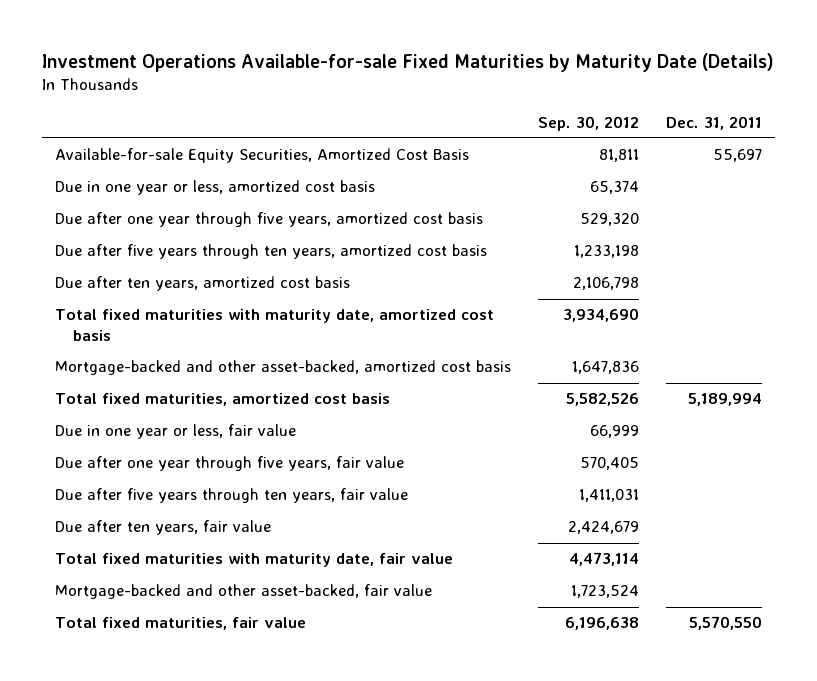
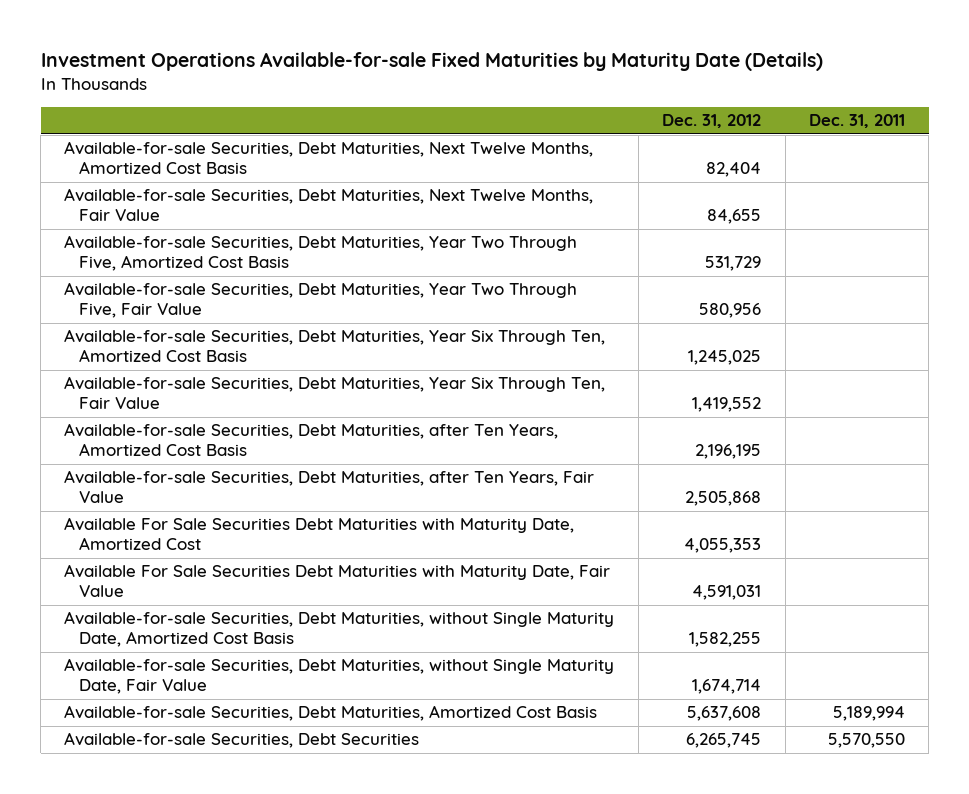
- | Sep. 30, 2012 | Dec. 31, 2011
+ | Dec. 31, 2012 | Dec. 31, 2011
- Available-for-sale Equity Securities, Amortized Cost Basis | 81,811 | 55,697
- Due in one year or less, amortized cost basis | 65,374 |
- Due after one year through five years, amortized cost basis | 529,320 |
- Due after five years through ten years, amortized cost basis | 1,233,198 |
- Due after ten years, amortized cost basis | 2,106,798 |
- Total fixed maturities with maturity date, amortized cost basis | 3,934,690 |
- Mortgage-backed and other asset-backed, amortized cost basis | 1,647,836 |
- Total fixed maturities, amortized cost basis | 5,582,526 | 5,189,994
- Due in one year or less, fair value | 66,999 |
- Due after one year through five years, fair value | 570,405 |
- Due after five years through ten years, fair value | 1,411,031 |
- Due after ten years, fair value | 2,424,679 |
- Total fixed maturities with maturity date, fair value | 4,473,114 |
- Mortgage-backed and other asset-backed, fair value | 1,723,524 |
- Total fixed maturities, fair value | 6,196,638 | 5,570,550
+ Available-for-sale Securities, Debt Maturities, Next Twelve Months, Amortized Cost Basis | 82,404 |
+ Available-for-sale Securities, Debt Maturities, Next Twelve Months, Fair Value | 84,655 |
+ Available-for-sale Securities, Debt Maturities, Year Two Through Five, Amortized Cost Basis | 531,729 |
+ Available-for-sale Securities, Debt Maturities, Year Two Through Five, Fair Value | 580,956 |
+ Available-for-sale Securities, Debt Maturities, Year Six Through Ten, Amortized Cost Basis | 1,245,025 |
+ Available-for-sale Securities, Debt Maturities, Year Six Through Ten, Fair Value | 1,419,552 |
+ Available-for-sale Securities, Debt Maturities, after Ten Years, Amortized Cost Basis | 2,196,195 |
+ Available-for-sale Securities, Debt Maturities, after Ten Years, Fair Value | 2,505,868 |
+ Available For Sale Securities Debt Maturities with Maturity Date, Amortized Cost | 4,055,353 |
+ Available For Sale Securities Debt Maturities with Maturity Date, Fair Value | 4,591,031 |
+ Available-for-sale Securities, Debt Maturities, without Single Maturity Date, Amortized Cost Basis | 1,582,255 |
+ Available-for-sale Securities, Debt Maturities, without Single Maturity Date, Fair Value | 1,674,714 |
+ Available-for-sale Securities, Debt Maturities, Amortized Cost Basis | 5,637,608 | 5,189,994
+ Available-for-sale Securities, Debt Securities | 6,265,745 | 5,570,550

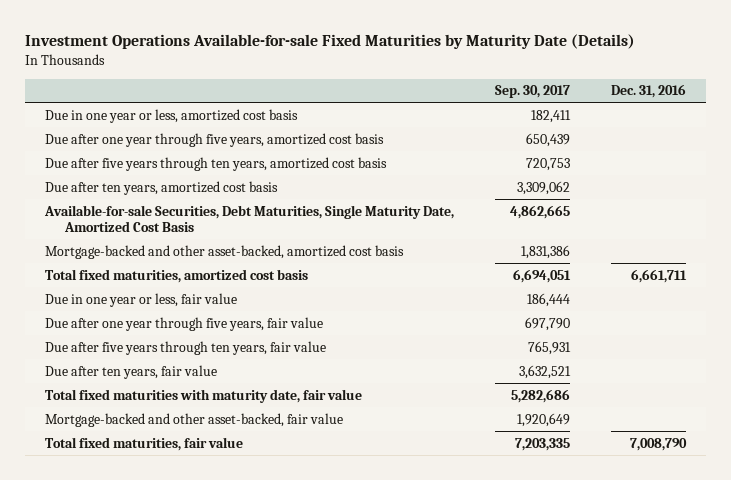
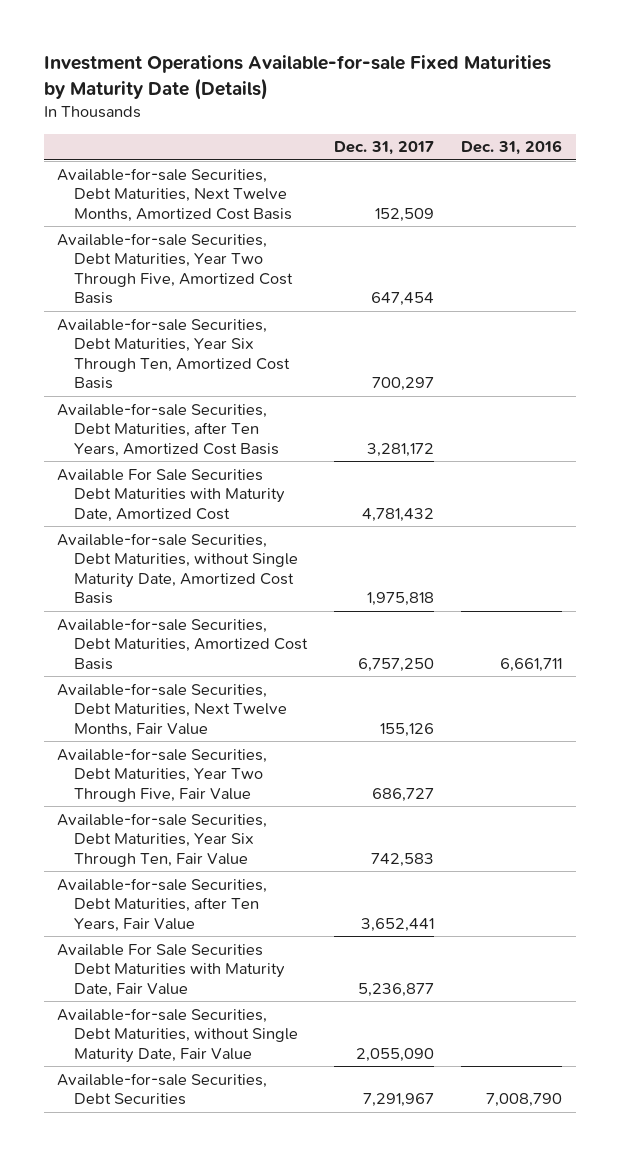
- | Sep. 30, 2017 | Dec. 31, 2016
+ | Dec. 31, 2017 | Dec. 31, 2016
- Due in one year or less, amortized cost basis | 182,411 |
- Due after one year through five years, amortized cost basis | 650,439 |
- Due after five years through ten years, amortized cost basis | 720,753 |
- Due after ten years, amortized cost basis | 3,309,062 |
- Available-for-sale Securities, Debt Maturities, Single Maturity Date, Amortized Cost Basis | 4,862,665 |
- Mortgage-backed and other asset-backed, amortized cost basis | 1,831,386 |
- Total fixed maturities, amortized cost basis | 6,694,051 | 6,661,711
- Due in one year or less, fair value | 186,444 |
- Due after one year through five years, fair value | 697,790 |
- Due after five years through ten years, fair value | 765,931 |
- Due after ten years, fair value | 3,632,521 |
- Total fixed maturities with maturity date, fair value | 5,282,686 |
- Mortgage-backed and other asset-backed, fair value | 1,920,649 |
- Total fixed maturities, fair value | 7,203,335 | 7,008,790
+ Available-for-sale Securities, Debt Maturities, Next Twelve Months, Amortized Cost Basis | 152,509 |
+ Available-for-sale Securities, Debt Maturities, Year Two Through Five, Amortized Cost Basis | 647,454 |
+ Available-for-sale Securities, Debt Maturities, Year Six Through Ten, Amortized Cost Basis | 700,297 |
+ Available-for-sale Securities, Debt Maturities, after Ten Years, Amortized Cost Basis | 3,281,172 |
+ Available For Sale Securities Debt Maturities with Maturity Date, Amortized Cost | 4,781,432 |
+ Available-for-sale Securities, Debt Maturities, without Single Maturity Date, Amortized Cost Basis | 1,975,818 |
+ Available-for-sale Securities, Debt Maturities, Amortized Cost Basis | 6,757,250 | 6,661,711
+ Available-for-sale Securities, Debt Maturities, Next Twelve Months, Fair Value | 155,126 |
+ Available-for-sale Securities, Debt Maturities, Year Two Through Five, Fair Value | 686,727 |
+ Available-for-sale Securities, Debt Maturities, Year Six Through Ten, Fair Value | 742,583 |
+ Available-for-sale Securities, Debt Maturities, after Ten Years, Fair Value | 3,652,441 |
+ Available For Sale Securities Debt Maturities with Maturity Date, Fair Value | 5,236,877 |
+ Available-for-sale Securities, Debt Maturities, without Single Maturity Date, Fair Value | 2,055,090 |
+ Available-for-sale Securities, Debt Securities | 7,291,967 | 7,008,790

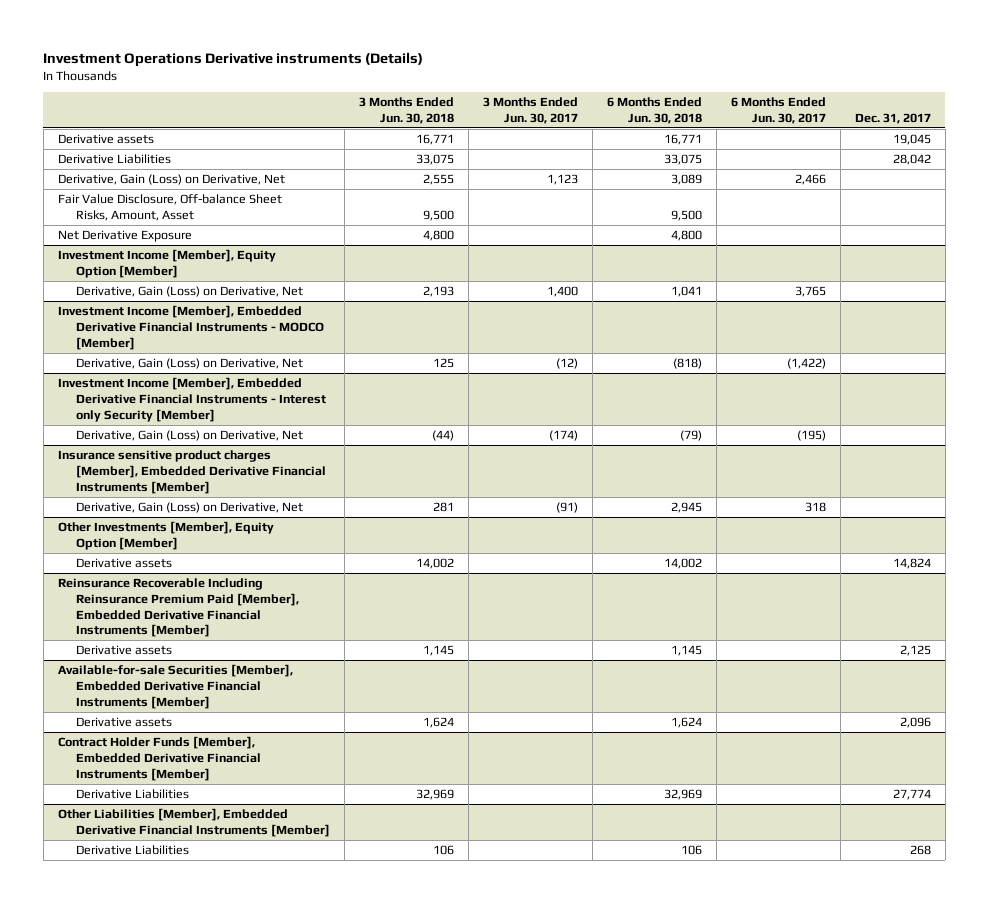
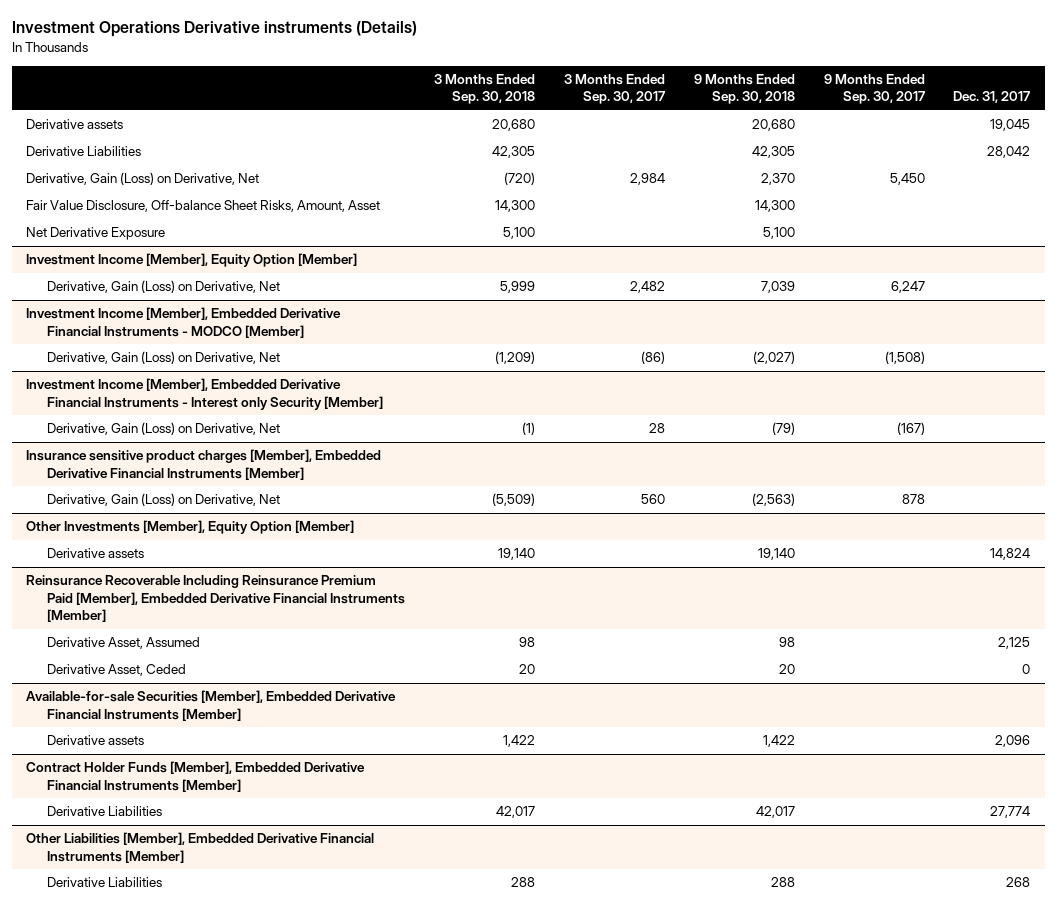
- | 3 Months Ended Jun. 30, 2018 | 3 Months Ended Jun. 30, 2017 | 6 Months Ended Jun. 30, 2018 | 6 Months Ended Jun. 30, 2017 | Dec. 31, 2017
+ | 3 Months Ended Sep. 30, 2018 | 3 Months Ended Sep. 30, 2017 | 9 Months Ended Sep. 30, 2018 | 9 Months Ended Sep. 30, 2017 | Dec. 31, 2017
@ Reinsurance Recoverable Including Reinsurance Premium Paid [Member], Embedded Derivative Financial Instruments [Member]
- Derivative assets | 1,145 | | 1,145 | | 2,125
+ Derivative Asset, Assumed | 98 | | 98 | | 2,125
+ Derivative Asset, Ceded | 20 | | 20 | | 0

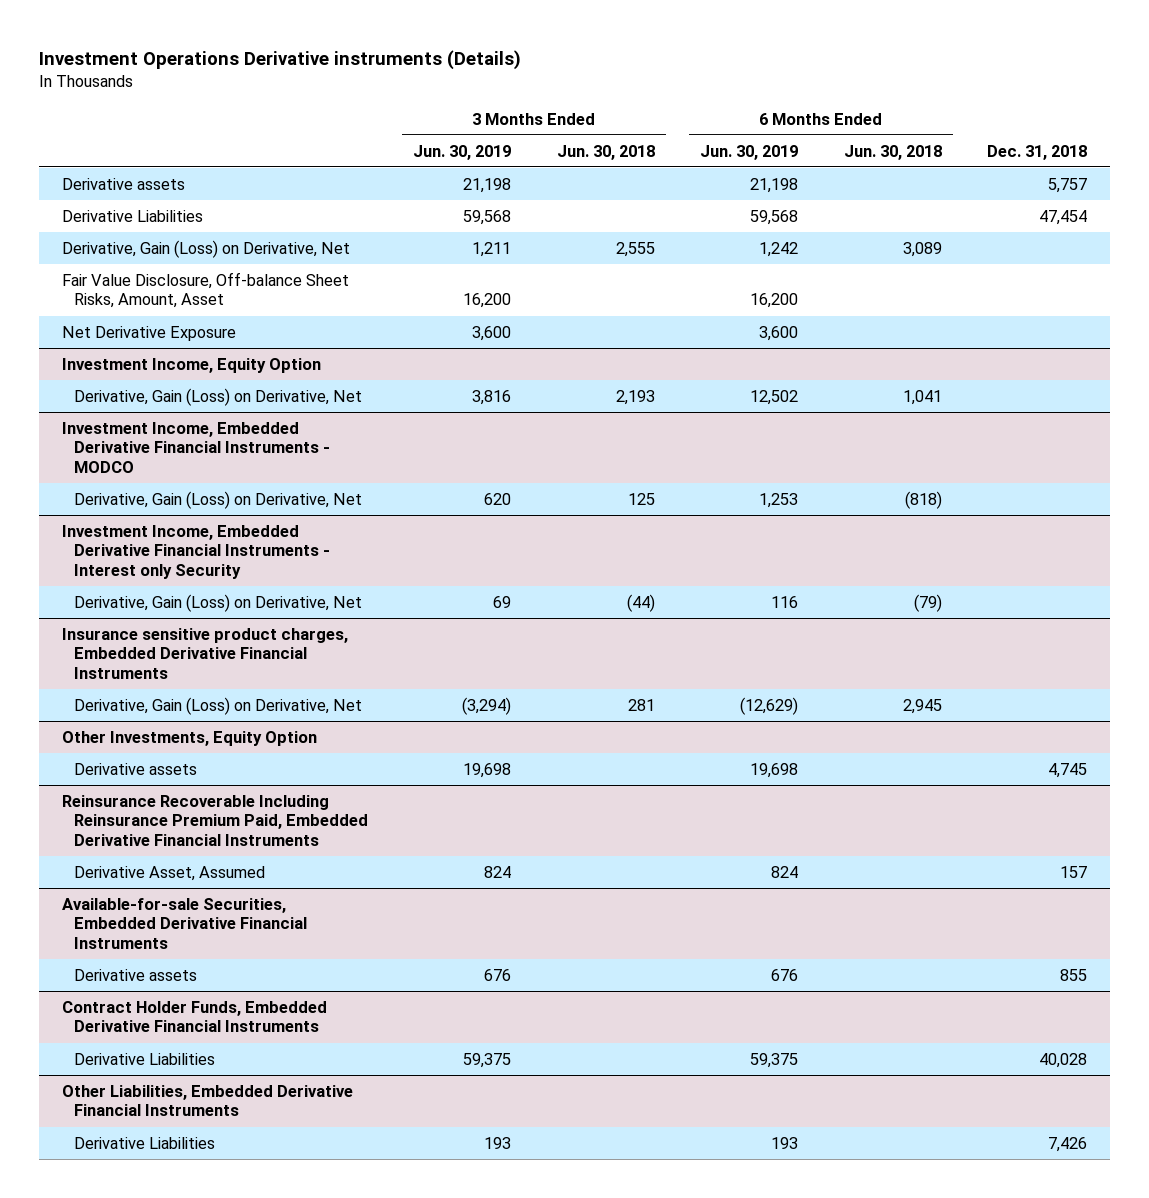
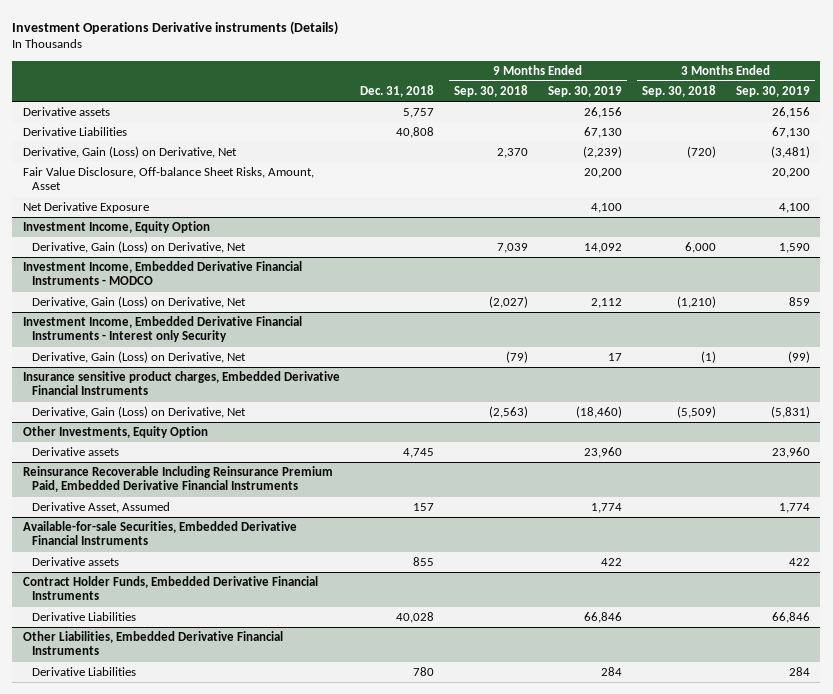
- | 3 Months Ended Jun. 30, 2019 | 3 Months Ended Jun. 30, 2018 | 6 Months Ended Jun. 30, 2019 | 6 Months Ended Jun. 30, 2018 | Dec. 31, 2018
+ | Dec. 31, 2018 | 9 Months Ended Sep. 30, 2018 | 9 Months Ended Sep. 30, 2019 | 3 Months Ended Sep. 30, 2018 | 3 Months Ended Sep. 30, 2019
- Derivative Liabilities | 59,568 | | 59,568 | | 47,454
+ Derivative Liabilities | 40,808 | | 67,130 | | 67,130
@ Other Liabilities, Embedded Derivative Financial Instruments
- Derivative Liabilities | 193 | | 193 | | 7,426
+ Derivative Liabilities | 780 | | 284 | | 284

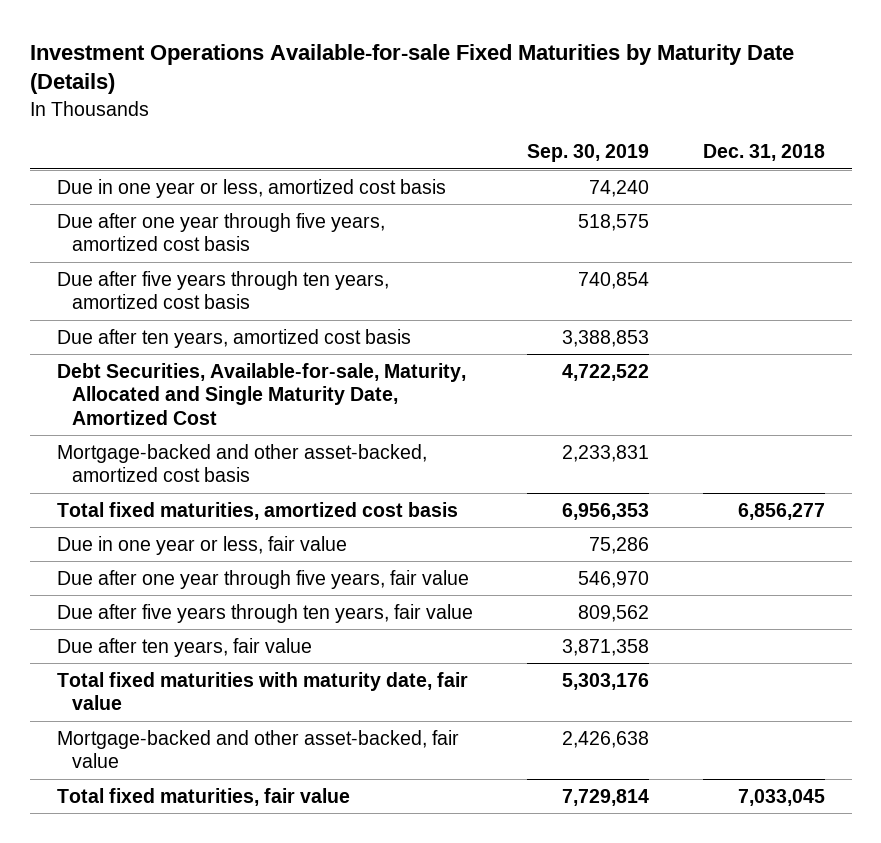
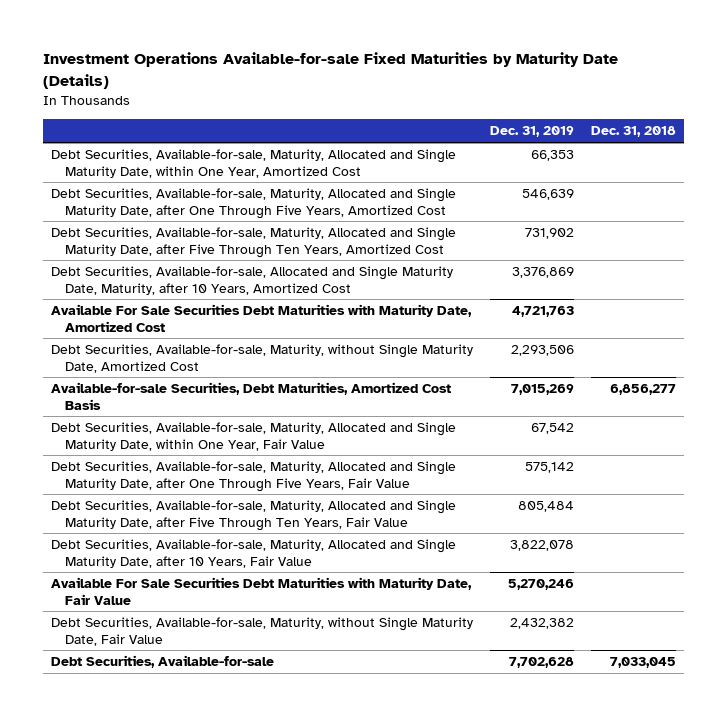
- | Sep. 30, 2019 | Dec. 31, 2018
+ | Dec. 31, 2019 | Dec. 31, 2018
- Due in one year or less, amortized cost basis | 74,240 |
- Due after one year through five years, amortized cost basis | 518,575 |
- Due after five years through ten years, amortized cost basis | 740,854 |
- Due after ten years, amortized cost basis | 3,388,853 |
- Debt Securities, Available-for-sale, Maturity, Allocated and Single Maturity Date, Amortized Cost | 4,722,522 |
- Mortgage-backed and other asset-backed, amortized cost basis | 2,233,831 |
- Total fixed maturities, amortized cost basis | 6,956,353 | 6,856,277
- Due in one year or less, fair value | 75,286 |
- Due after one year through five years, fair value | 546,970 |
- Due after five years through ten years, fair value | 809,562 |
- Due after ten years, fair value | 3,871,358 |
- Total fixed maturities with maturity date, fair value | 5,303,176 |
- Mortgage-backed and other asset-backed, fair value | 2,426,638 |
- Total fixed maturities, fair value | 7,729,814 | 7,033,045
+ Debt Securities, Available-for-sale, Maturity, Allocated and Single Maturity Date, within One Year, Amortized Cost | 66,353 |
+ Debt Securities, Available-for-sale, Maturity, Allocated and Single Maturity Date, after One Through Five Years, Amortized Cost | 546,639 |
+ Debt Securities, Available-for-sale, Maturity, Allocated and Single Maturity Date, after Five Through Ten Years, Amortized Cost | 731,902 |
+ Debt Securities, Available-for-sale, Allocated and Single Maturity Date, Maturity, after 10 Years, Amortized Cost | 3,376,869 |
+ Available For Sale Securities Debt Maturities with Maturity Date, Amortized Cost | 4,721,763 |
+ Debt Securities, Available-for-sale, Maturity, without Single Maturity Date, Amortized Cost | 2,293,506 |
+ Available-for-sale Securities, Debt Maturities, Amortized Cost Basis | 7,015,269 | 6,856,277
+ Debt Securities, Available-for-sale, Maturity, Allocated and Single Maturity Date, within One Year, Fair Value | 67,542 |
+ Debt Securities, Available-for-sale, Maturity, Allocated and Single Maturity Date, after One Through Five Years, Fair Value | 575,142 |
+ Debt Securities, Available-for-sale, Maturity, Allocated and Single Maturity Date, after Five Through Ten Years, Fair Value | 805,484 |
+ Debt Securities, Available-for-sale, Maturity, Allocated and Single Maturity Date, after 10 Years, Fair Value | 3,822,078 |
+ Available For Sale Securities Debt Maturities with Maturity Date, Fair Value | 5,270,246 |
+ Debt Securities, Available-for-sale, Maturity, without Single Maturity Date, Fair Value | 2,432,382 |
+ Debt Securities, Available-for-sale | 7,702,628 | 7,033,045

